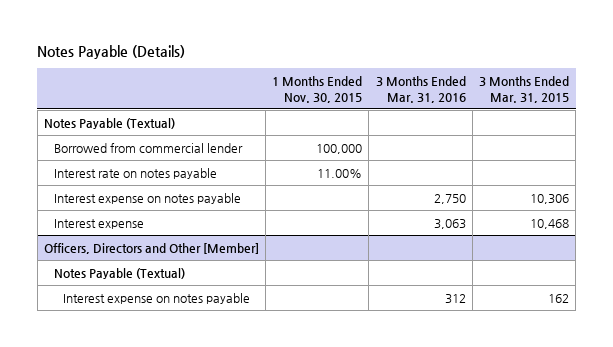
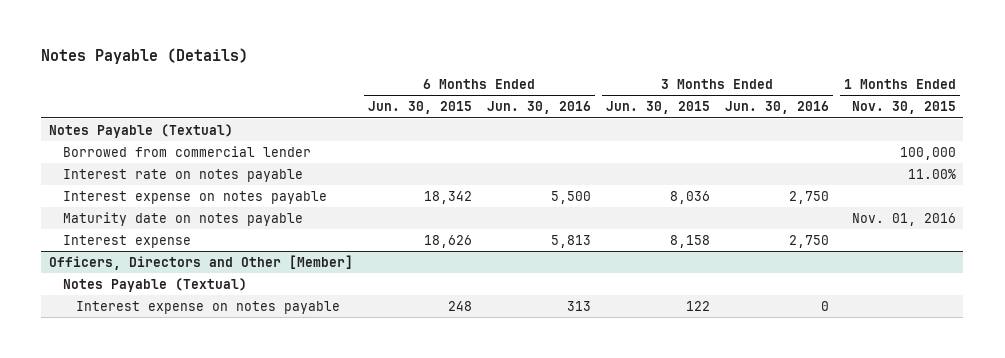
- | 1 Months Ended Nov. 30, 2015 | 3 Months Ended Mar. 31, 2016 | 3 Months Ended Mar. 31, 2015
+ | 6 Months Ended Jun. 30, 2015 | 6 Months Ended Jun. 30, 2016 | 3 Months Ended Jun. 30, 2015 | 3 Months Ended Jun. 30, 2016 | 1 Months Ended Nov. 30, 2015
+ Maturity date on notes payable | | | | | Nov. 01, 2016

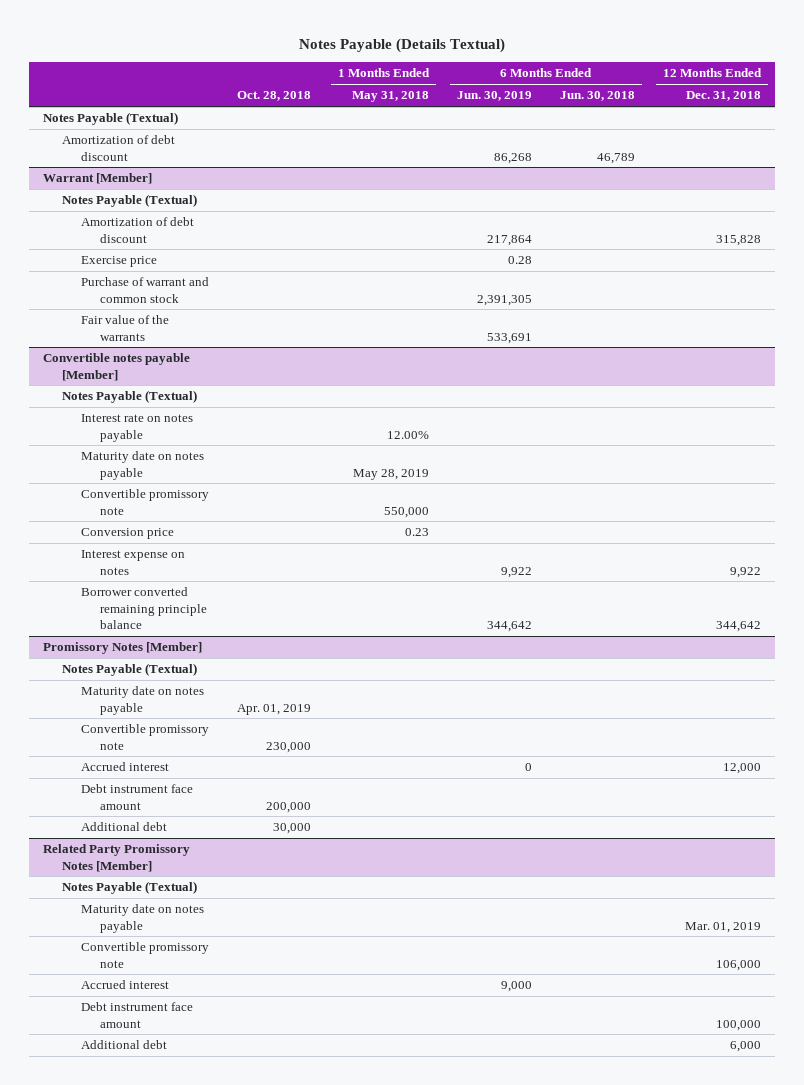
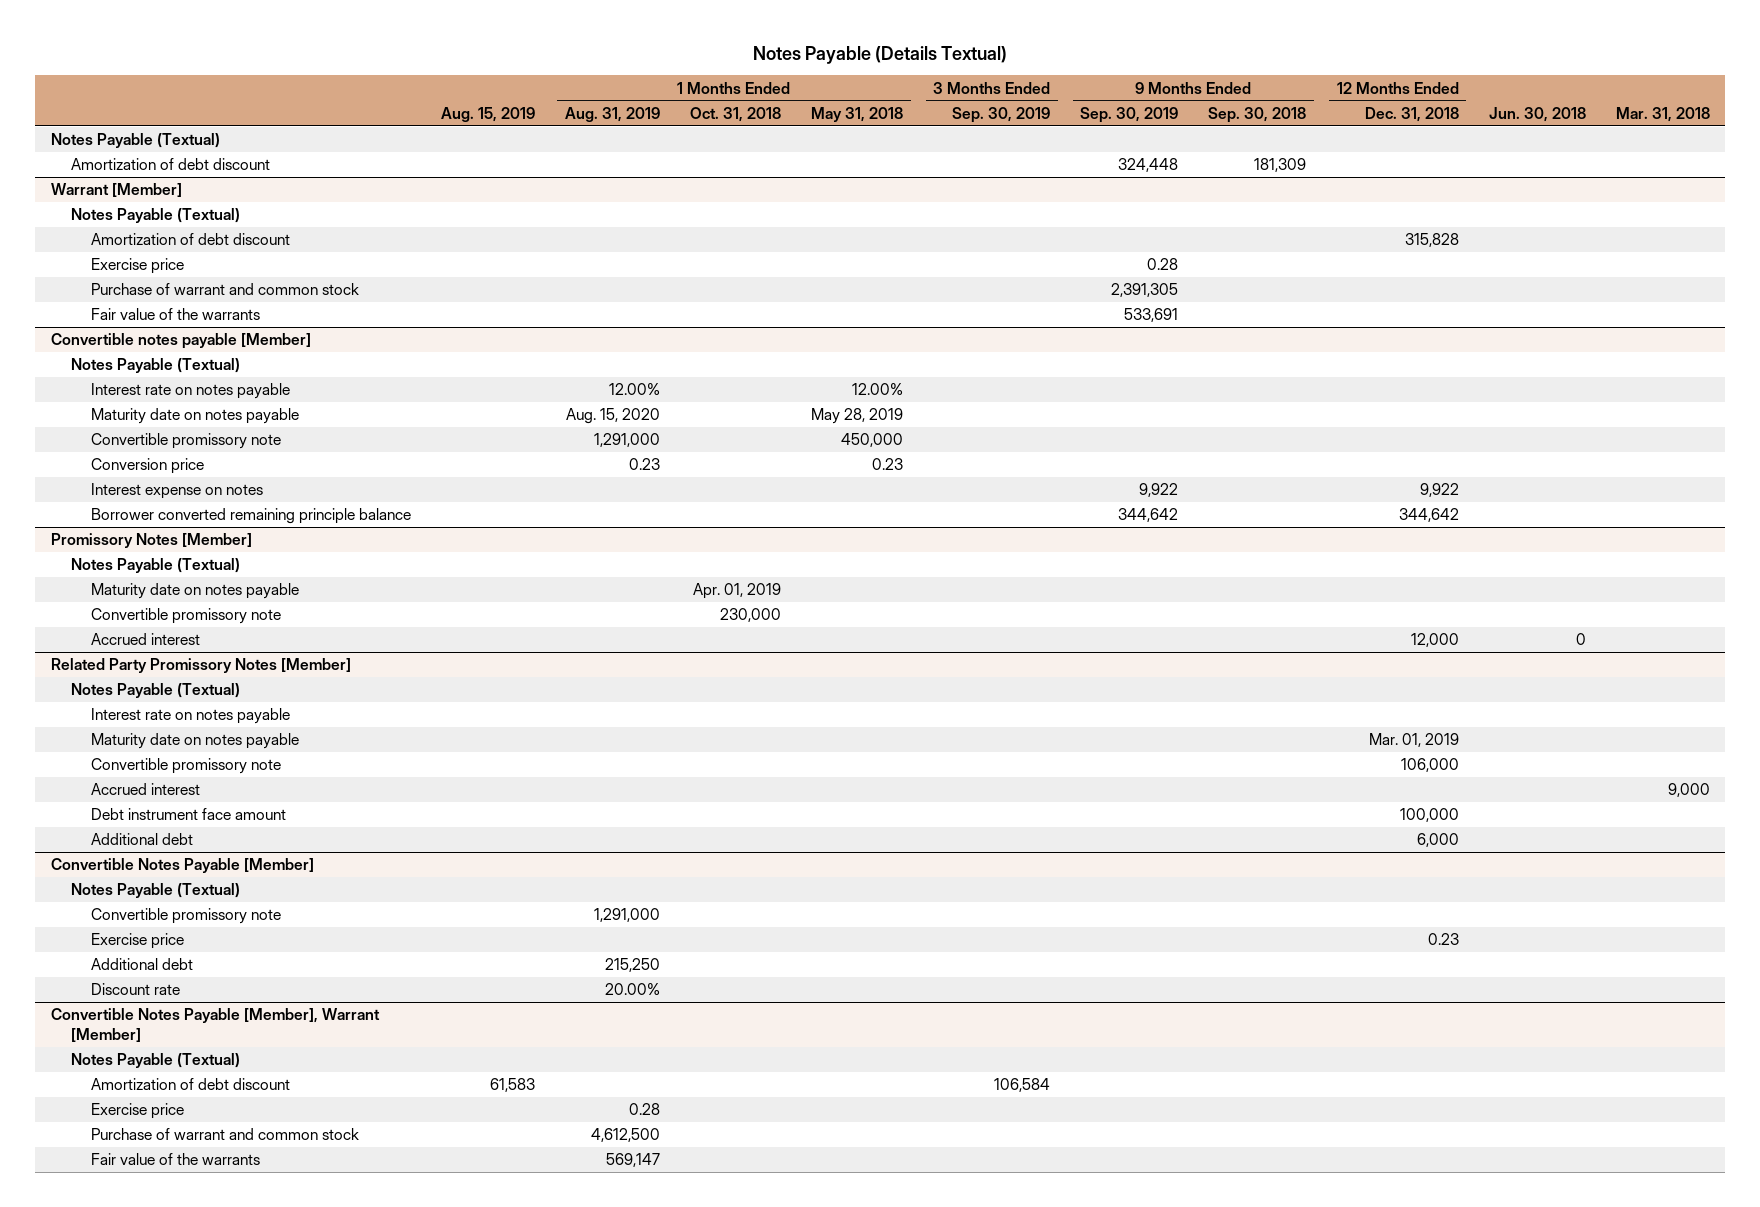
- | Oct. 28, 2018 | 1 Months Ended May 31, 2018 | 6 Months Ended Jun. 30, 2019 | 6 Months Ended Jun. 30, 2018 | 12 Months Ended Dec. 31, 2018
+ | Aug. 15, 2019 | 1 Months Ended Aug. 31, 2019 | 1 Months Ended Oct. 31, 2018 | 1 Months Ended May 31, 2018 | 3 Months Ended Sep. 30, 2019 | 9 Months Ended Sep. 30, 2019 | 9 Months Ended Sep. 30, 2018 | 12 Months Ended Dec. 31, 2018 | Jun. 30, 2018 | Mar. 31, 2018
@ Convertible notes payable [Member]
- Convertible promissory note | | 550,000 | | |
+ Convertible promissory note | | 1,291,000 | | 450,000 | | | | | |
@ Promissory Notes [Member]
- Debt instrument face amount | 200,000 | | | |
- Additional debt | 30,000 | | | |
@ Related Party Promissory Notes [Member]
+ Interest rate on notes payable
+ Convertible Notes Payable [Member]
+ Notes Payable (Textual)
+ Convertible promissory note | | 1,291,000 | | | | | | | |
+ Exercise price | | | | | | | | 0.23 | |
+ Additional debt | | 215,250 | | | | | | | |
+ Discount rate | | 20.00% | | | | | | | |
+ Convertible Notes Payable [Member], Warrant [Member]
+ Notes Payable (Textual)
+ Amortization of debt discount | 61,583 | | | | 106,584 | | | | |
+ Exercise price | | 0.28 | | | | | | | |
+ Purchase of warrant and common stock | | 4,612,500 | | | | | | | |
+ Fair value of the warrants | | 569,147 | | | | | | | |

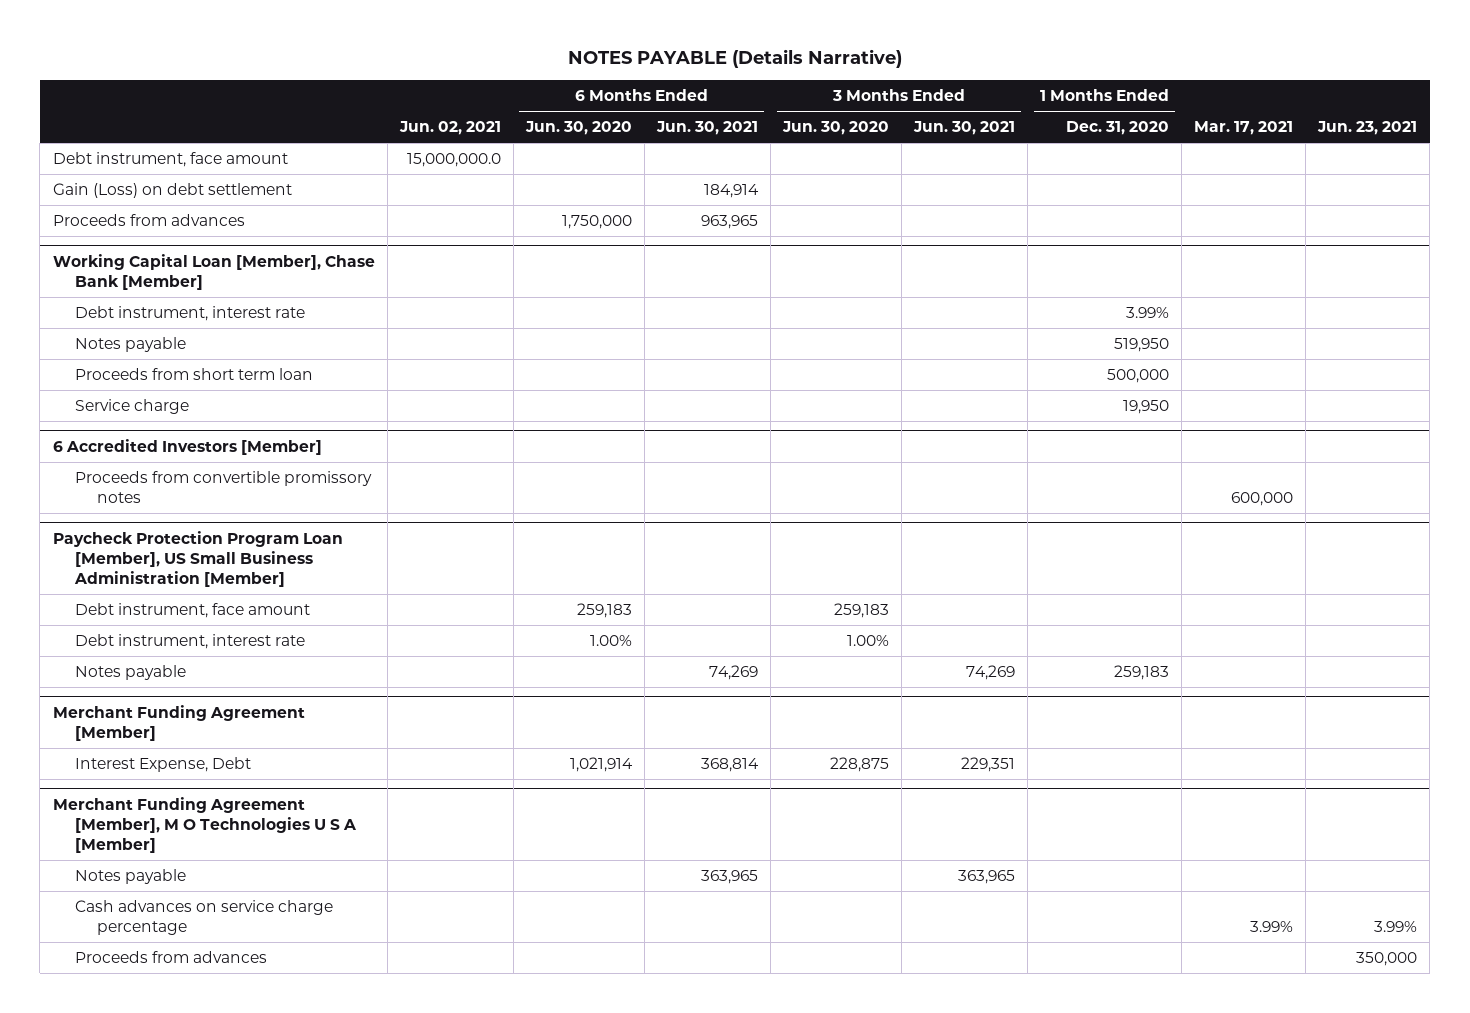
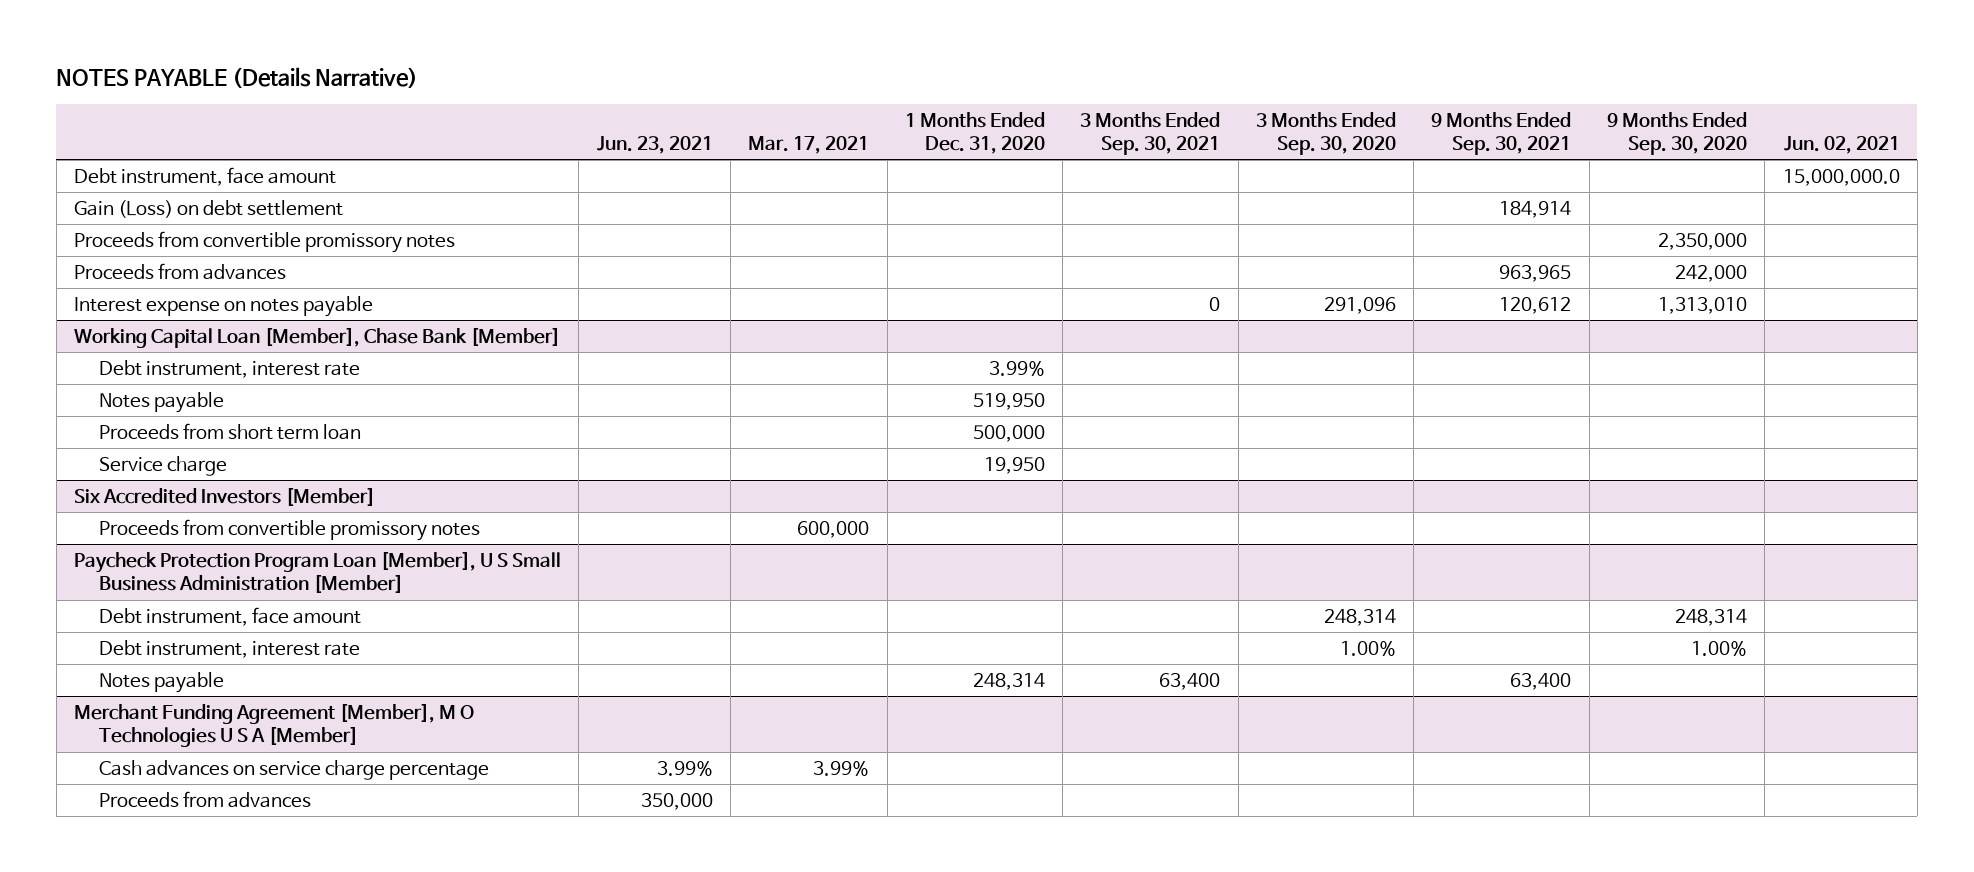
- | Jun. 02, 2021 | 6 Months Ended Jun. 30, 2020 | 6 Months Ended Jun. 30, 2021 | 3 Months Ended Jun. 30, 2020 | 3 Months Ended Jun. 30, 2021 | 1 Months Ended Dec. 31, 2020 | Mar. 17, 2021 | Jun. 23, 2021
+ | Jun. 23, 2021 | Mar. 17, 2021 | 1 Months Ended Dec. 31, 2020 | 3 Months Ended Sep. 30, 2021 | 3 Months Ended Sep. 30, 2020 | 9 Months Ended Sep. 30, 2021 | 9 Months Ended Sep. 30, 2020 | Jun. 02, 2021
+ Proceeds from convertible promissory notes | | | | | | | 2,350,000 |
+ Interest expense on notes payable | | | | 0 | 291,096 | 120,612 | 1,313,010 |
- 6 Accredited Investors [Member]
+ Six Accredited Investors [Member]
- Paycheck Protection Program Loan [Member], US Small Business Administration [Member]
+ Paycheck Protection Program Loan [Member], U S Small Business Administration [Member]
- Notes payable | | | 74,269 | | 74,269 | 259,183 | |
- Merchant Funding Agreement [Member]
- Interest Expense, Debt | | 1,021,914 | 368,814 | 228,875 | 229,351 | | |
+ Notes payable | | | 248,314 | 63,400 | | 63,400 | |
@ Merchant Funding Agreement [Member], M O Technologies U S A [Member]
- Notes payable | | | 363,965 | | 363,965 | | |

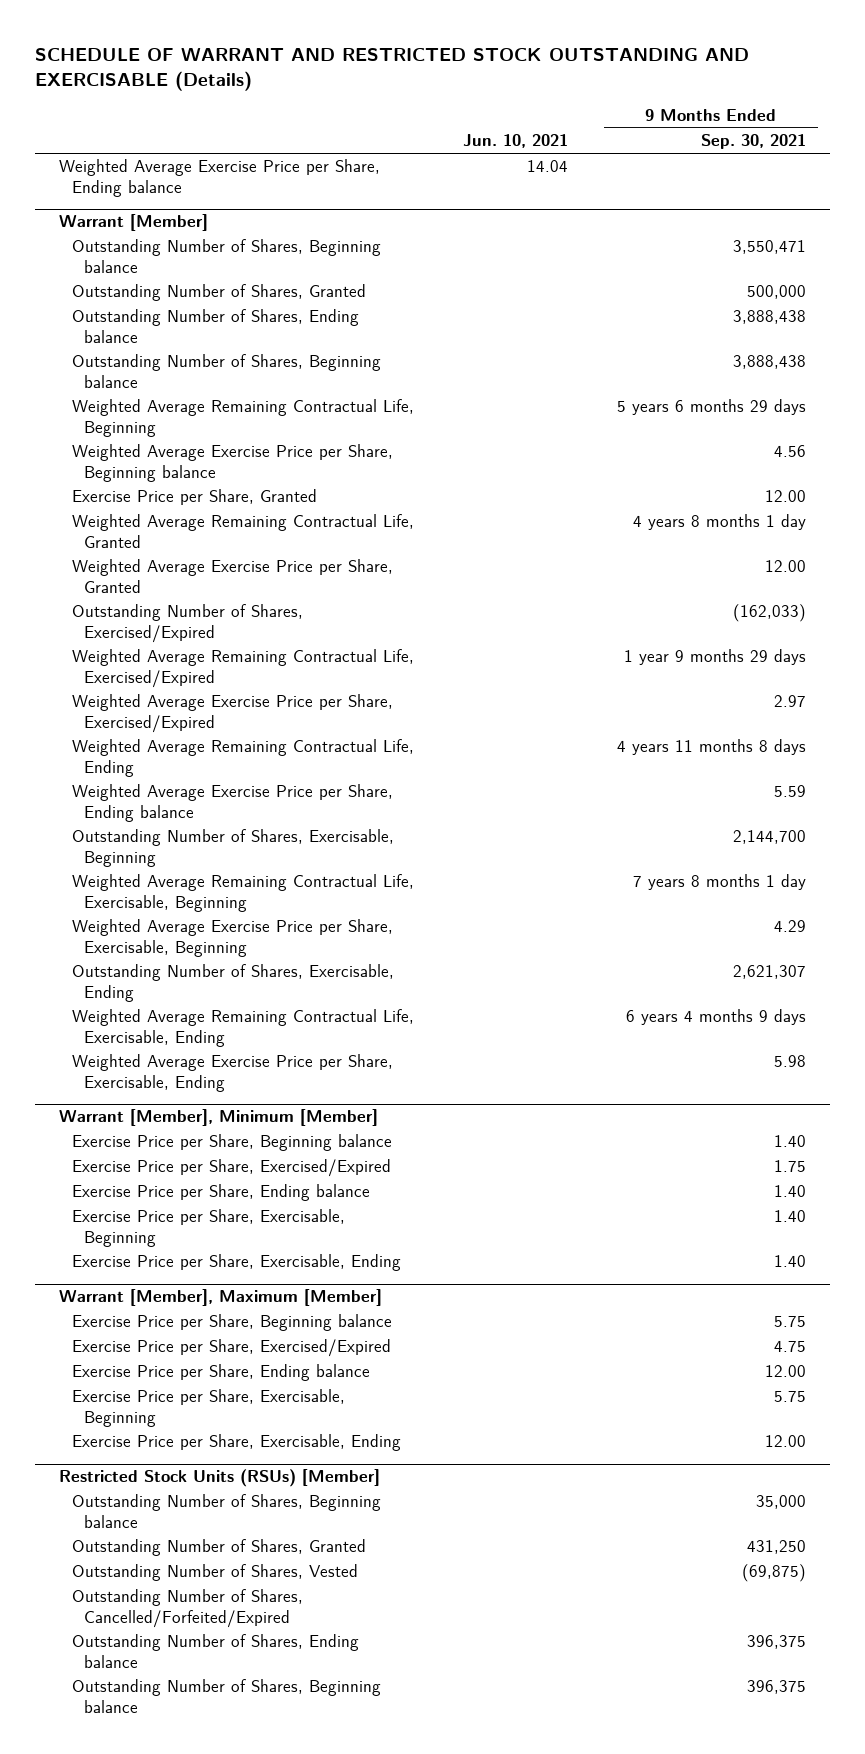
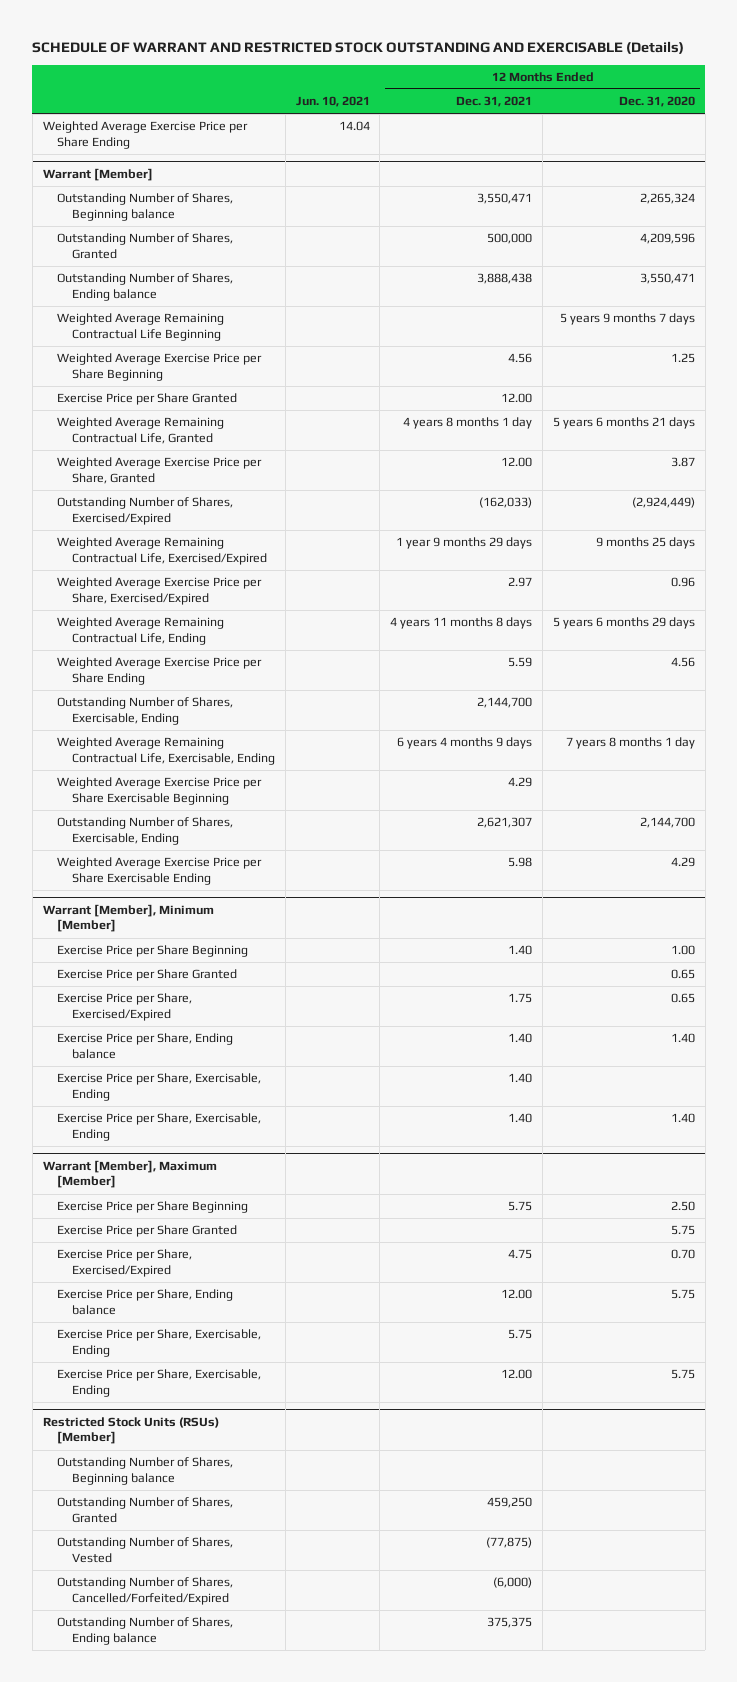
- | Jun. 10, 2021 | 9 Months Ended Sep. 30, 2021
+ | Jun. 10, 2021 | 12 Months Ended Dec. 31, 2021 | 12 Months Ended Dec. 31, 2020
- Weighted Average Exercise Price per Share, Ending balance | 14.04 |
+ Weighted Average Exercise Price per Share Ending | 14.04 | |
@ Warrant [Member]
- Outstanding Number of Shares, Beginning balance | | 3,888,438
- Weighted Average Remaining Contractual Life, Beginning | | 5 years 6 months 29 days
- Weighted Average Exercise Price per Share, Beginning balance | | 4.56
- Exercise Price per Share, Granted | | 12.00
+ Weighted Average Remaining Contractual Life Beginning | | | 5 years 9 months 7 days
+ Weighted Average Exercise Price per Share Beginning | | 4.56 | 1.25
+ Exercise Price per Share Granted | | 12.00 |
- Weighted Average Exercise Price per Share, Ending balance | | 5.59
- Outstanding Number of Shares, Exercisable, Beginning | | 2,144,700
- Weighted Average Remaining Contractual Life, Exercisable, Beginning | | 7 years 8 months 1 day
- Weighted Average Exercise Price per Share, Exercisable, Beginning | | 4.29
+ Weighted Average Exercise Price per Share Ending | | 5.59 | 4.56
- Weighted Average Exercise Price per Share, Exercisable, Ending | | 5.98
+ Weighted Average Exercise Price per Share Exercisable Beginning | | 4.29 |
+ Outstanding Number of Shares, Exercisable, Ending | | 2,621,307 | 2,144,700
+ Weighted Average Exercise Price per Share Exercisable Ending | | 5.98 | 4.29
@ Warrant [Member], Minimum [Member]
- Exercise Price per Share, Beginning balance | | 1.40
+ Exercise Price per Share Beginning | | 1.40 | 1.00
+ Exercise Price per Share Granted | | | 0.65
- Exercise Price per Share, Exercisable, Beginning | | 1.40
+ Exercise Price per Share, Exercisable, Ending | | 1.40 | 1.40
@ Warrant [Member], Maximum [Member]
- Exercise Price per Share, Beginning balance | | 5.75
+ Exercise Price per Share Beginning | | 5.75 | 2.50
+ Exercise Price per Share Granted | | | 5.75
- Exercise Price per Share, Exercisable, Beginning | | 5.75
+ Exercise Price per Share, Exercisable, Ending | | 12.00 | 5.75
@ Restricted Stock Units (RSUs) [Member]
- Outstanding Number of Shares, Beginning balance | | 396,375

